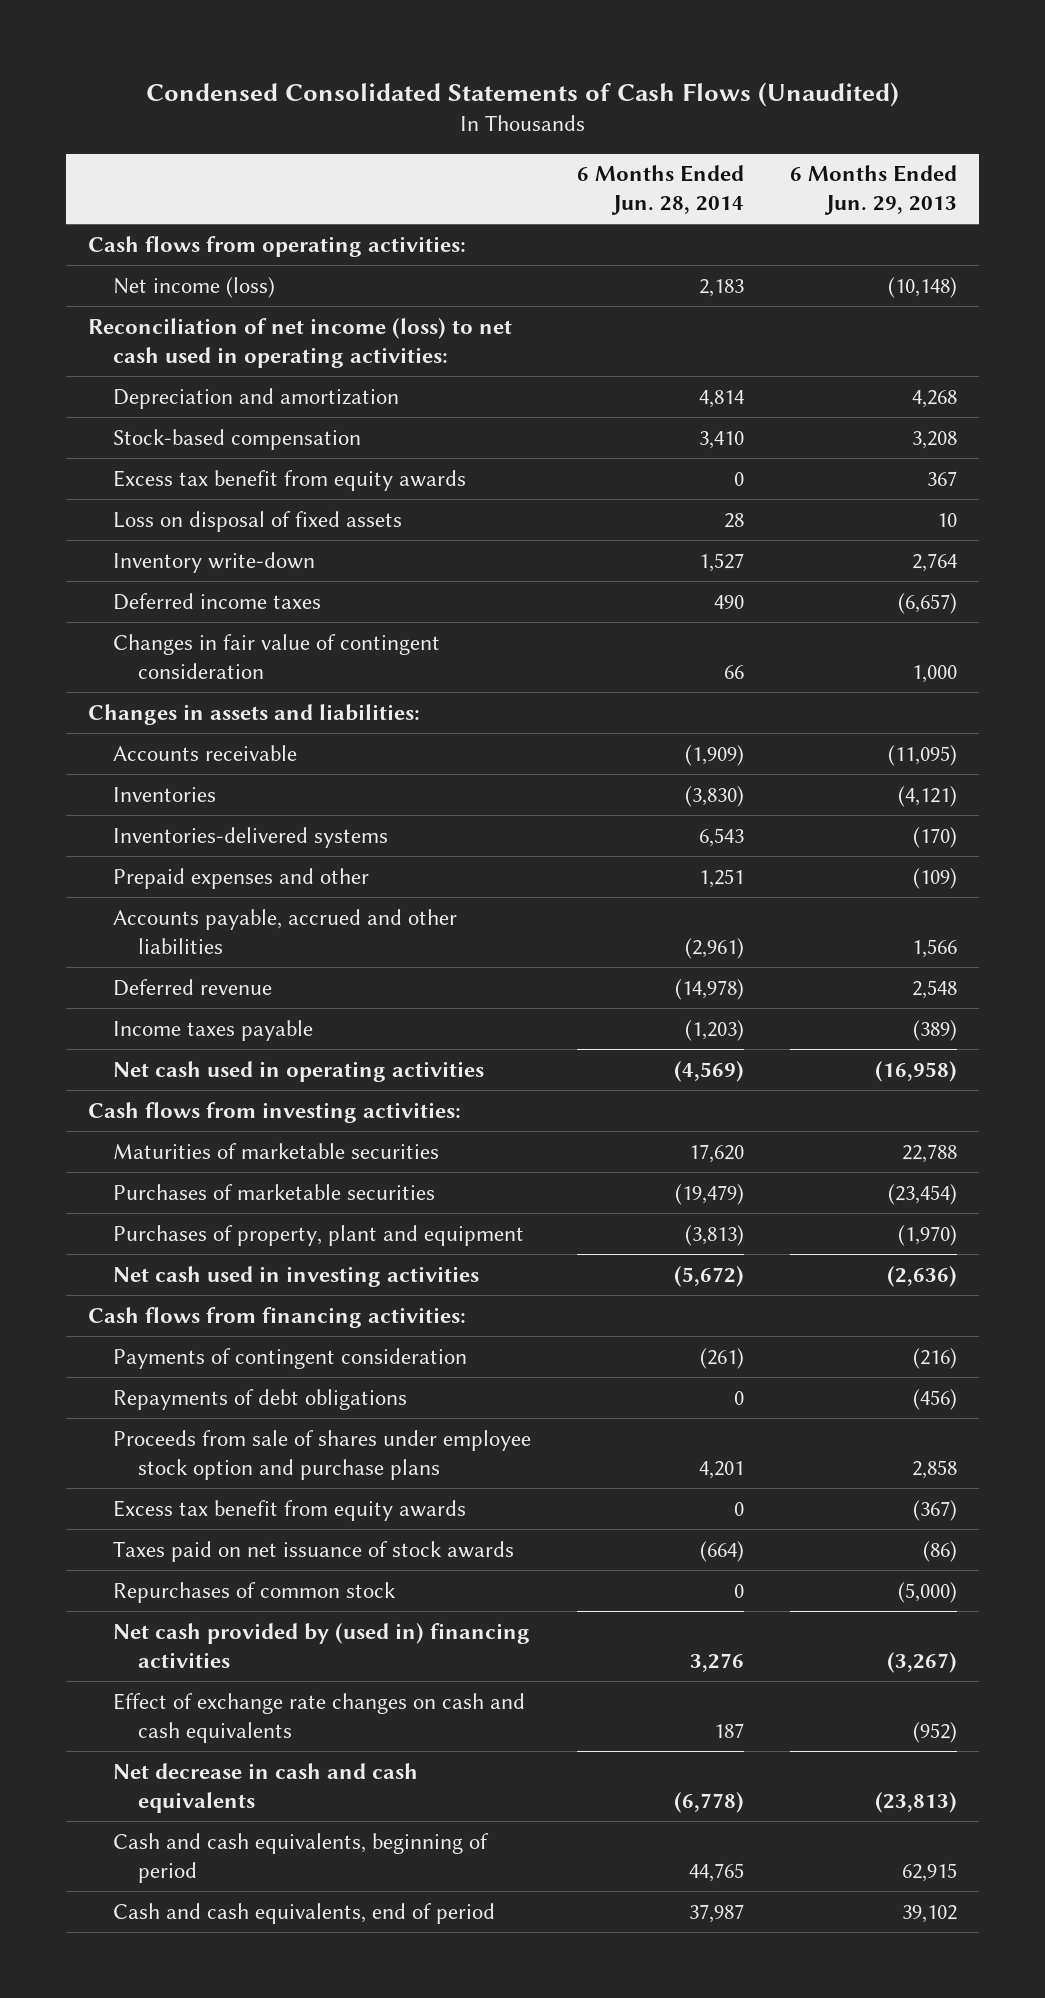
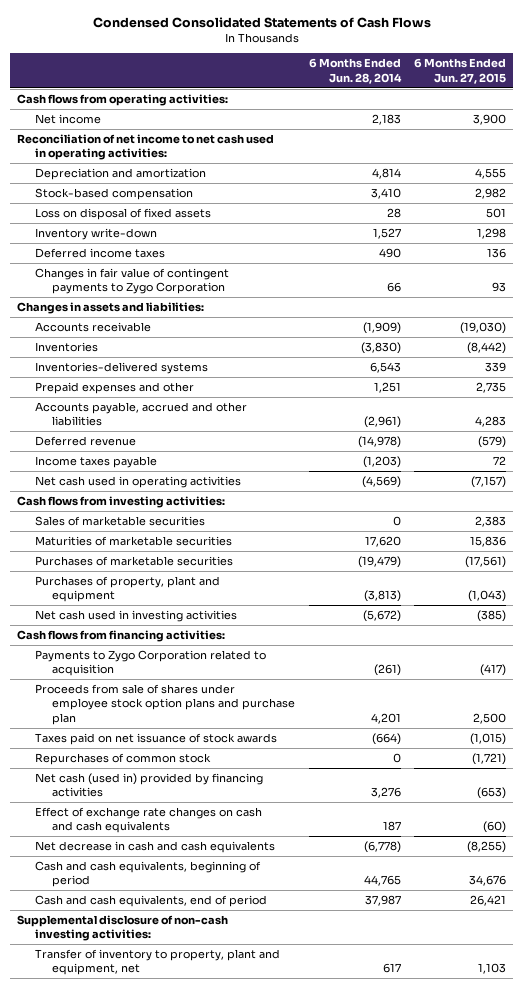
- Condensed Consolidated Statements of Cash Flows (Unaudited)
+ Condensed Consolidated Statements of Cash Flows
- | 6 Months Ended Jun. 28, 2014 | 6 Months Ended Jun. 29, 2013
+ | 6 Months Ended Jun. 28, 2014 | 6 Months Ended Jun. 27, 2015
- Net income (loss) | 2,183 | (10,148)
- Reconciliation of net income (loss) to net cash used in operating activities:
+ Net income | 2,183 | 3,900
+ Reconciliation of net income to net cash used in operating activities:
- Excess tax benefit from equity awards | 0 | 367
- Changes in fair value of contingent consideration | 66 | 1,000
+ Changes in fair value of contingent payments to Zygo Corporation | 66 | 93
+ Sales of marketable securities | 0 | 2,383
- Payments of contingent consideration | (261) | (216)
- Repayments of debt obligations | 0 | (456)
- Proceeds from sale of shares under employee stock option and purchase plans | 4,201 | 2,858
- Excess tax benefit from equity awards | 0 | (367)
+ Payments to Zygo Corporation related to acquisition | (261) | (417)
+ Proceeds from sale of shares under employee stock option plans and purchase plan | 4,201 | 2,500
- Net cash provided by (used in) financing activities | 3,276 | (3,267)
+ Net cash (used in) provided by financing activities | 3,276 | (653)
+ Supplemental disclosure of non-cash investing activities:
+ Transfer of inventory to property, plant and equipment, net | 617 | 1,103

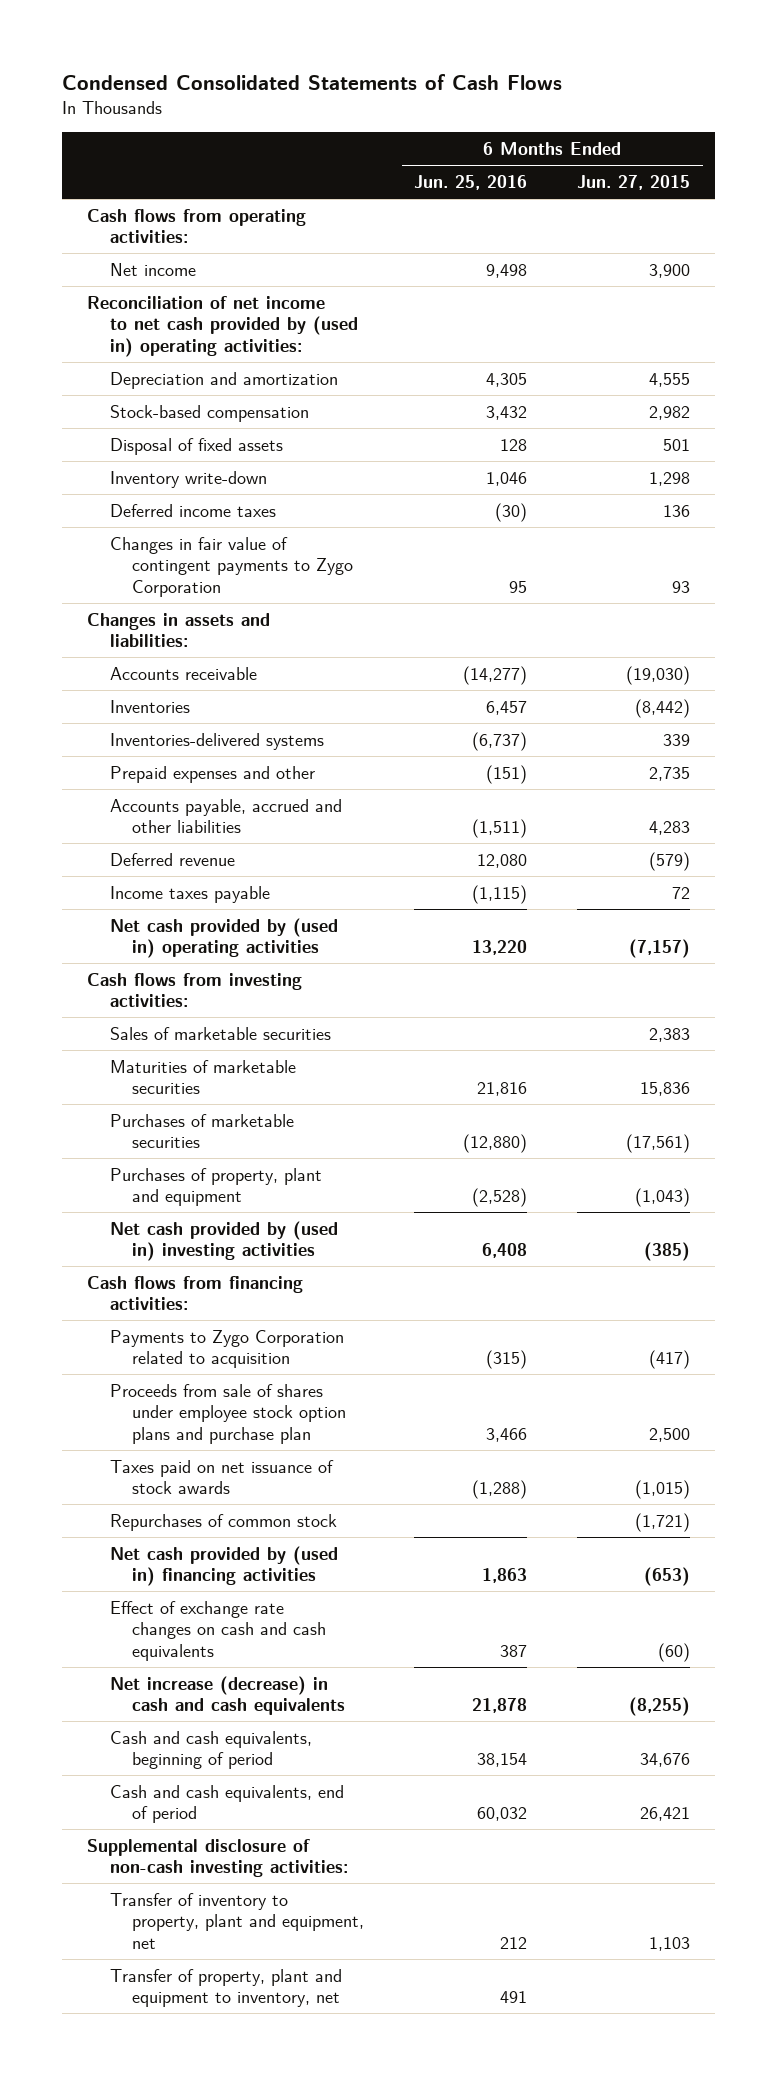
- | 6 Months Ended Jun. 28, 2014 | 6 Months Ended Jun. 27, 2015
+ | 6 Months Ended Jun. 25, 2016 | 6 Months Ended Jun. 27, 2015
- Reconciliation of net income to net cash used in operating activities:
+ Reconciliation of net income to net cash provided by (used in) operating activities:
- Loss on disposal of fixed assets | 28 | 501
+ Disposal of fixed assets | 128 | 501
- Net cash used in operating activities | (4,569) | (7,157)
+ Net cash provided by (used in) operating activities | 13,220 | (7,157)
- Net cash used in investing activities | (5,672) | (385)
+ Net cash provided by (used in) investing activities | 6,408 | (385)
- Net cash (used in) provided by financing activities | 3,276 | (653)
+ Net cash provided by (used in) financing activities | 1,863 | (653)
- Net decrease in cash and cash equivalents | (6,778) | (8,255)
+ Net increase (decrease) in cash and cash equivalents | 21,878 | (8,255)
+ Transfer of property, plant and equipment to inventory, net | 491 |

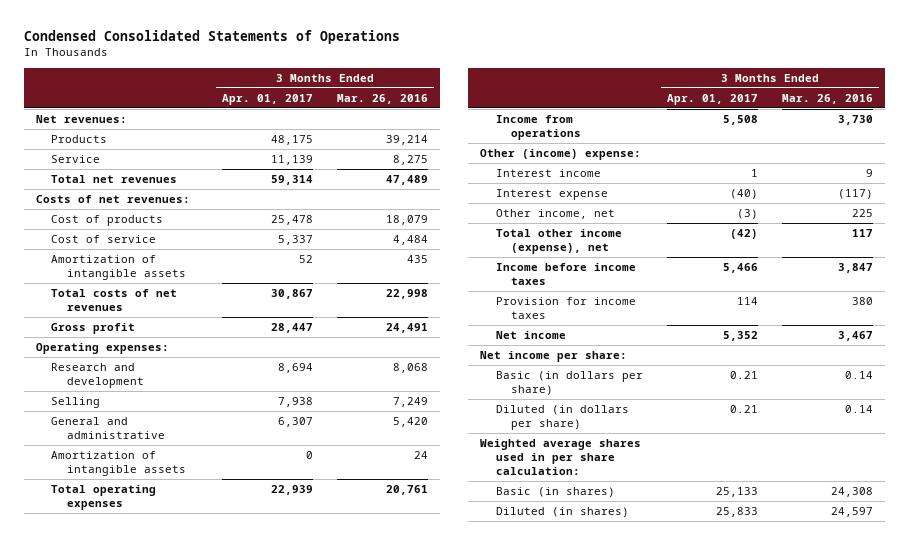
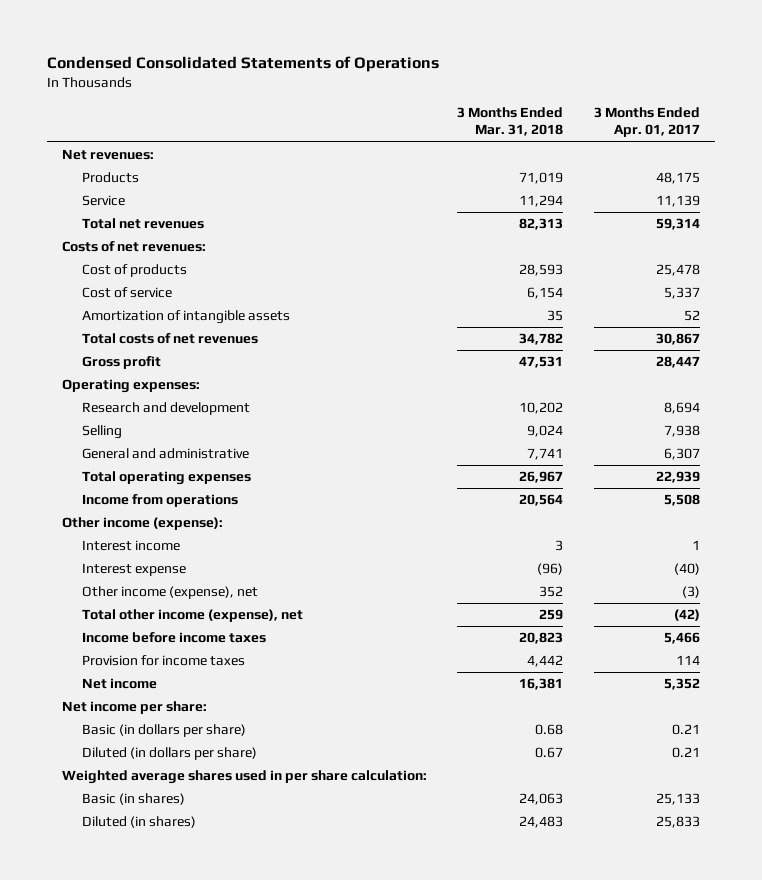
- | 3 Months Ended Apr. 01, 2017 | 3 Months Ended Mar. 26, 2016
+ | 3 Months Ended Mar. 31, 2018 | 3 Months Ended Apr. 01, 2017
- Amortization of intangible assets | 0 | 24
- Other (income) expense:
+ Other income (expense):
- Other income, net | (3) | 225
+ Other income (expense), net | 352 | (3)

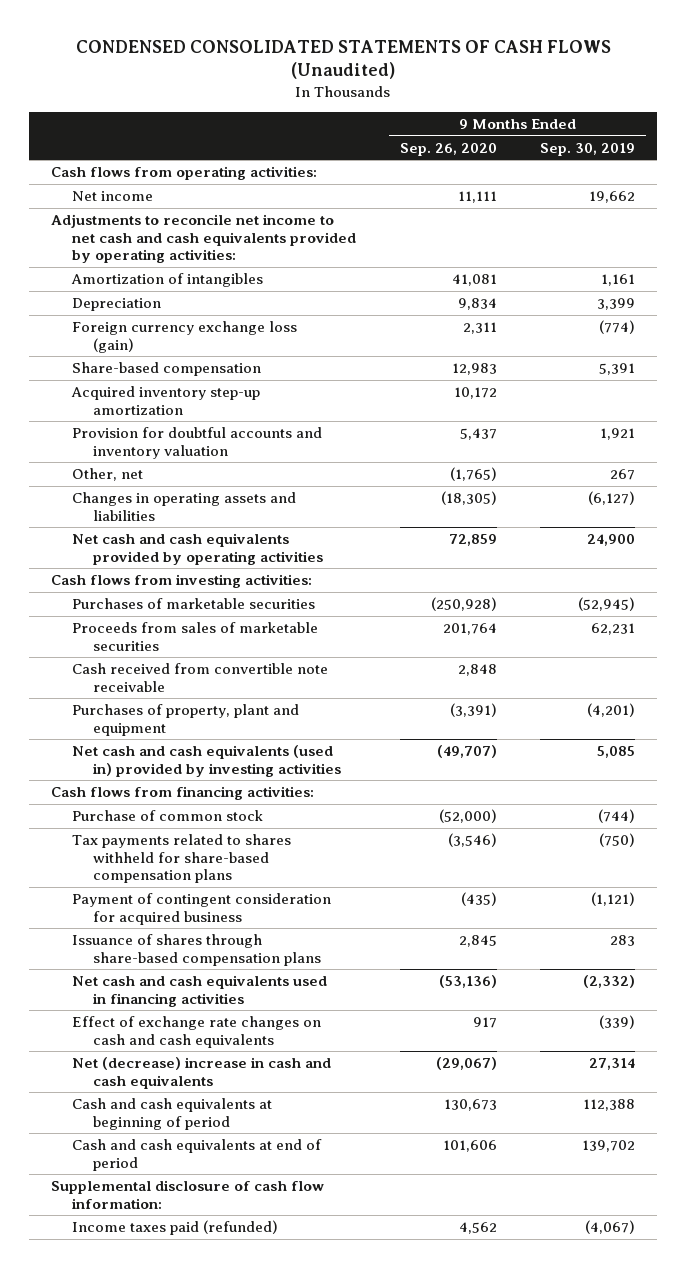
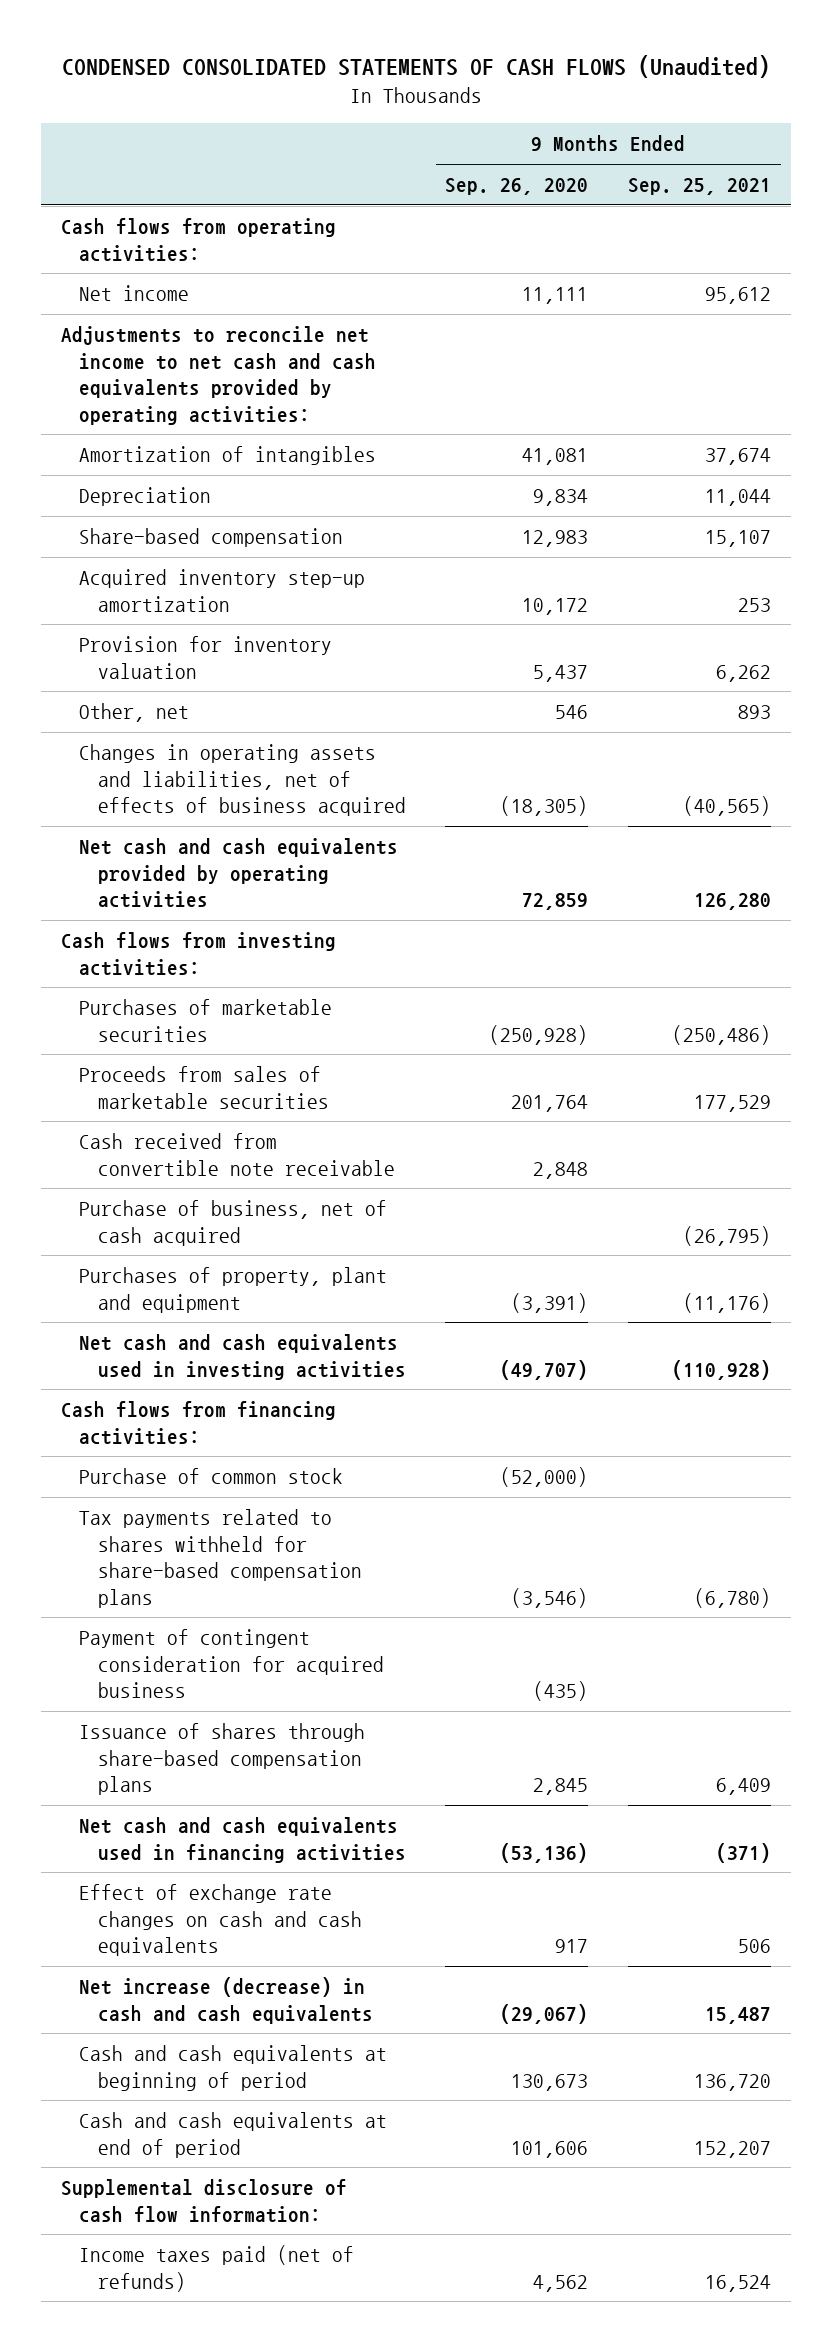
- | 9 Months Ended Sep. 26, 2020 | 9 Months Ended Sep. 30, 2019
+ | 9 Months Ended Sep. 26, 2020 | 9 Months Ended Sep. 25, 2021
- Foreign currency exchange loss (gain) | 2,311 | (774)
- Provision for doubtful accounts and inventory valuation | 5,437 | 1,921
- Other, net | (1,765) | 267
- Changes in operating assets and liabilities | (18,305) | (6,127)
+ Provision for inventory valuation | 5,437 | 6,262
+ Other, net | 546 | 893
+ Changes in operating assets and liabilities, net of effects of business acquired | (18,305) | (40,565)
+ Purchase of business, net of cash acquired | | (26,795)
- Net cash and cash equivalents (used in) provided by investing activities | (49,707) | 5,085
+ Net cash and cash equivalents used in investing activities | (49,707) | (110,928)
- Net (decrease) increase in cash and cash equivalents | (29,067) | 27,314
+ Net increase (decrease) in cash and cash equivalents | (29,067) | 15,487
- Income taxes paid (refunded) | 4,562 | (4,067)
+ Income taxes paid (net of refunds) | 4,562 | 16,524

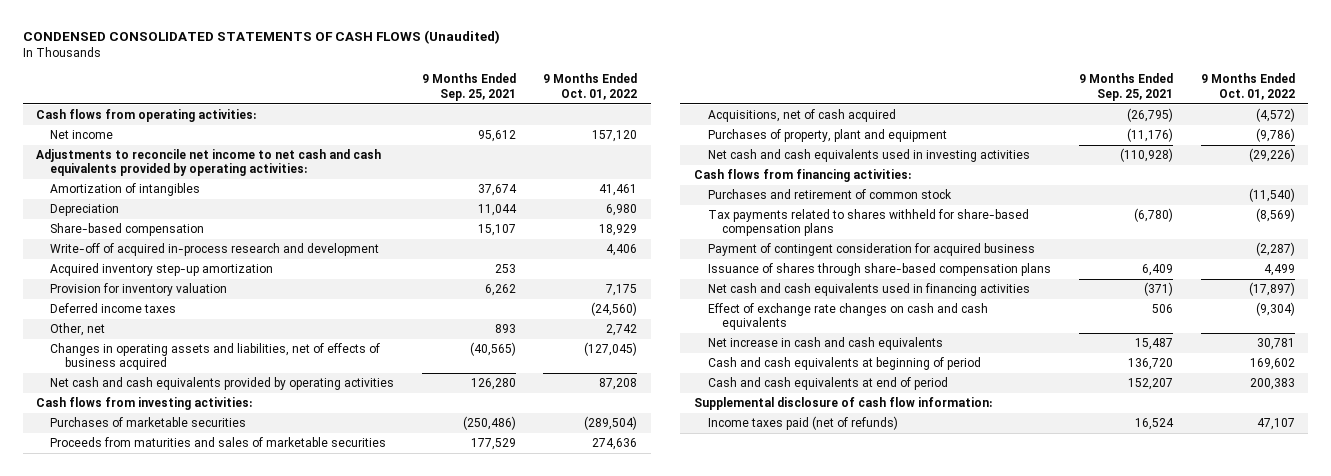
- | 9 Months Ended Sep. 26, 2020 | 9 Months Ended Sep. 25, 2021
+ | 9 Months Ended Sep. 25, 2021 | 9 Months Ended Oct. 01, 2022
+ Write-off of acquired in-process research and development | | 4,406
+ Deferred income taxes | | (24,560)
- Proceeds from sales of marketable securities | 201,764 | 177,529
- Cash received from convertible note receivable | 2,848 |
- Purchase of business, net of cash acquired | | (26,795)
+ Proceeds from maturities and sales of marketable securities | 177,529 | 274,636
+ Acquisitions, net of cash acquired | (26,795) | (4,572)
- Purchase of common stock | (52,000) |
+ Purchases and retirement of common stock | | (11,540)
- Net increase (decrease) in cash and cash equivalents | (29,067) | 15,487
+ Net increase in cash and cash equivalents | 15,487 | 30,781

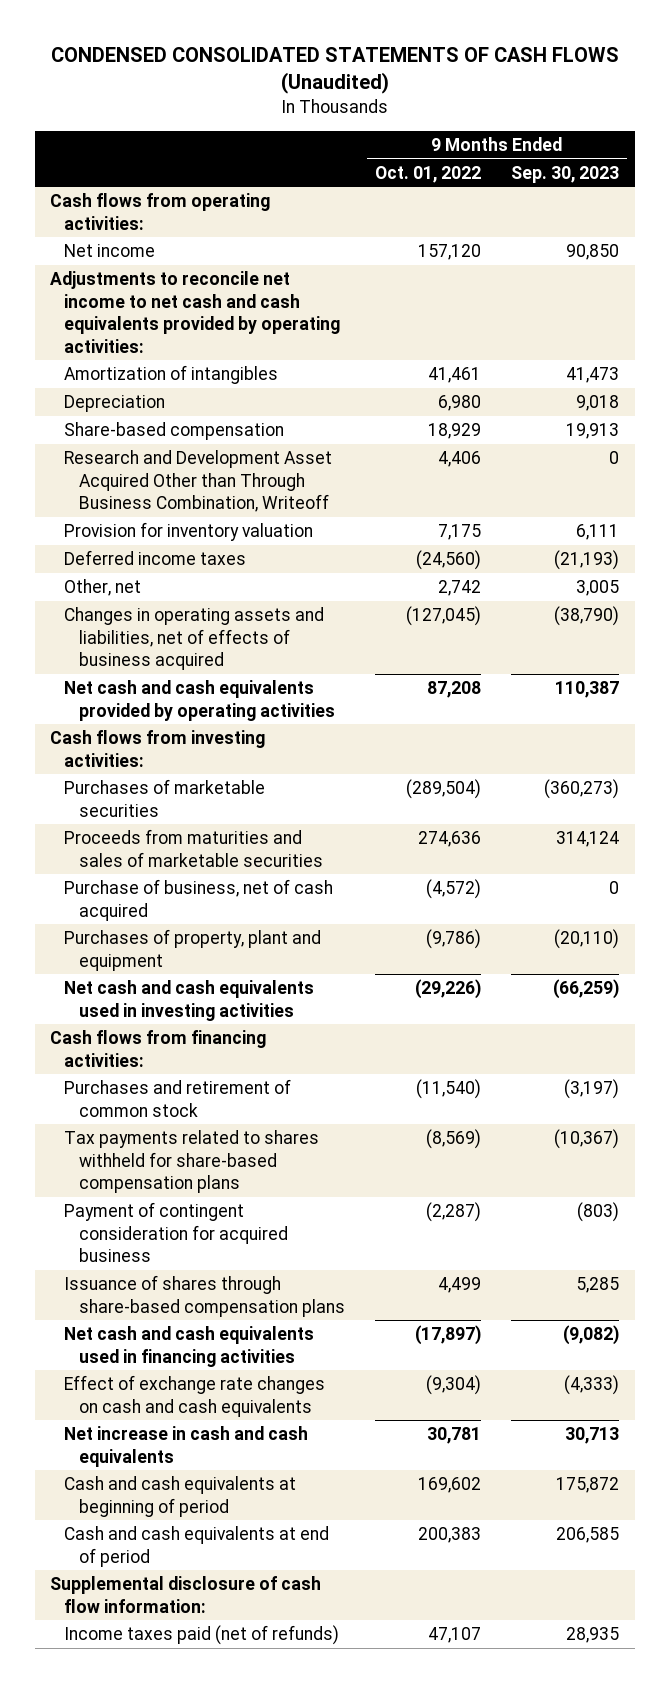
- | 9 Months Ended Sep. 25, 2021 | 9 Months Ended Oct. 01, 2022
+ | 9 Months Ended Oct. 01, 2022 | 9 Months Ended Sep. 30, 2023
- Write-off of acquired in-process research and development | | 4,406
- Acquired inventory step-up amortization | 253 |
+ Research and Development Asset Acquired Other than Through Business Combination, Writeoff | 4,406 | 0
- Acquisitions, net of cash acquired | (26,795) | (4,572)
+ Purchase of business, net of cash acquired | (4,572) | 0

